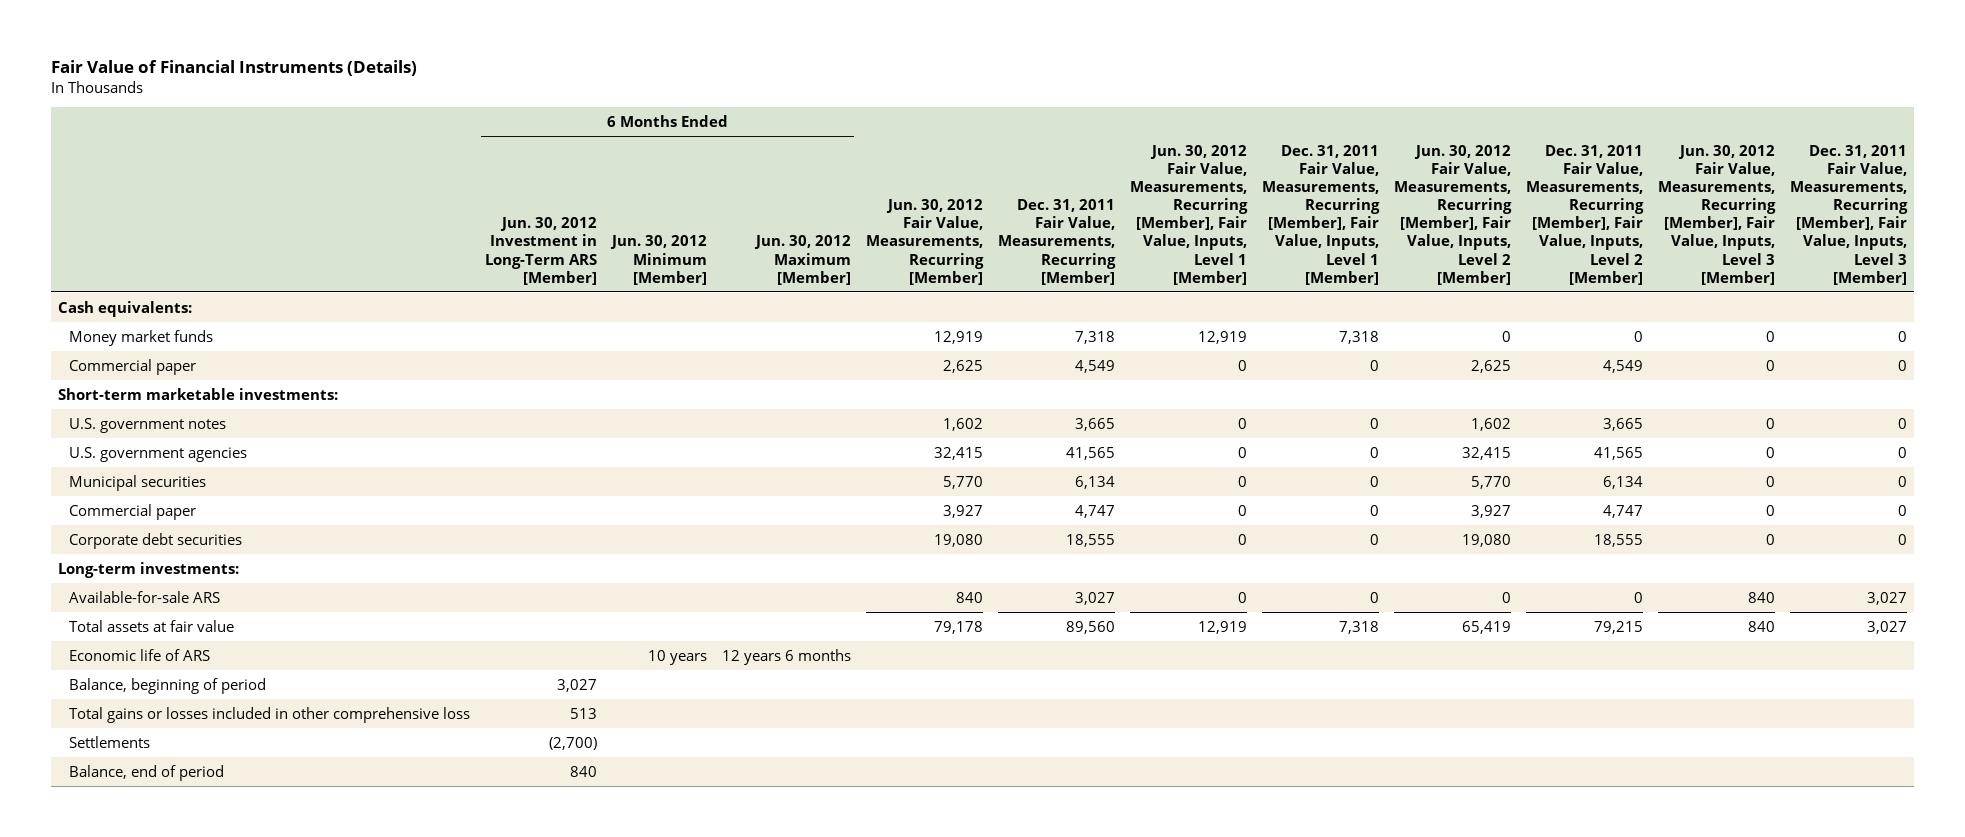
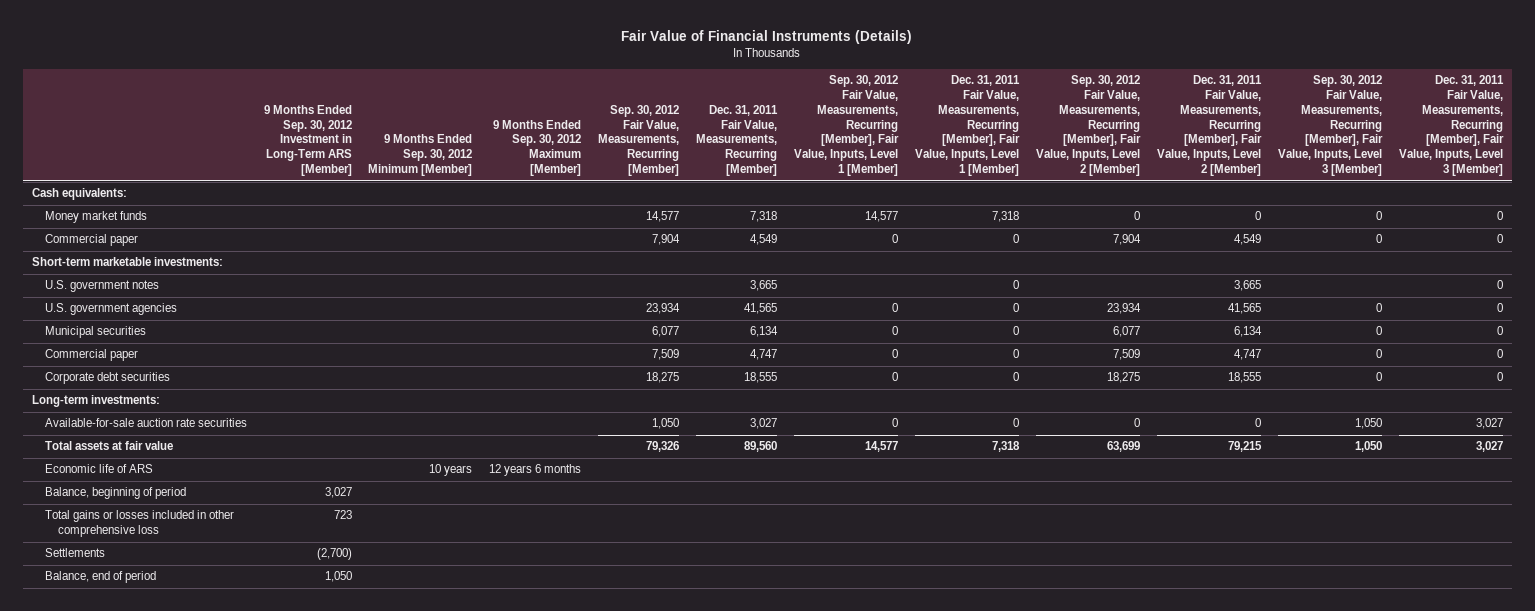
- | 6 Months Ended Jun. 30, 2012 Investment in Long-Term ARS [Member] | 6 Months Ended Jun. 30, 2012 Minimum [Member] | 6 Months Ended Jun. 30, 2012 Maximum [Member] | Jun. 30, 2012 Fair Value, Measurements, Recurring [Member] | Dec. 31, 2011 Fair Value, Measurements, Recurring [Member] | Jun. 30, 2012 Fair Value, Measurements, Recurring [Member], Fair Value, Inputs, Level 1 [Member] | Dec. 31, 2011 Fair Value, Measurements, Recurring [Member], Fair Value, Inputs, Level 1 [Member] | Jun. 30, 2012 Fair Value, Measurements, Recurring [Member], Fair Value, Inputs, Level 2 [Member] | Dec. 31, 2011 Fair Value, Measurements, Recurring [Member], Fair Value, Inputs, Level 2 [Member] | Jun. 30, 2012 Fair Value, Measurements, Recurring [Member], Fair Value, Inputs, Level 3 [Member] | Dec. 31, 2011 Fair Value, Measurements, Recurring [Member], Fair Value, Inputs, Level 3 [Member]
+ | 9 Months Ended Sep. 30, 2012 Investment in Long-Term ARS [Member] | 9 Months Ended Sep. 30, 2012 Minimum [Member] | 9 Months Ended Sep. 30, 2012 Maximum [Member] | Sep. 30, 2012 Fair Value, Measurements, Recurring [Member] | Dec. 31, 2011 Fair Value, Measurements, Recurring [Member] | Sep. 30, 2012 Fair Value, Measurements, Recurring [Member], Fair Value, Inputs, Level 1 [Member] | Dec. 31, 2011 Fair Value, Measurements, Recurring [Member], Fair Value, Inputs, Level 1 [Member] | Sep. 30, 2012 Fair Value, Measurements, Recurring [Member], Fair Value, Inputs, Level 2 [Member] | Dec. 31, 2011 Fair Value, Measurements, Recurring [Member], Fair Value, Inputs, Level 2 [Member] | Sep. 30, 2012 Fair Value, Measurements, Recurring [Member], Fair Value, Inputs, Level 3 [Member] | Dec. 31, 2011 Fair Value, Measurements, Recurring [Member], Fair Value, Inputs, Level 3 [Member]
- Available-for-sale ARS | | | | 840 | 3,027 | 0 | 0 | 0 | 0 | 840 | 3,027
+ Available-for-sale auction rate securities | | | | 1,050 | 3,027 | 0 | 0 | 0 | 0 | 1,050 | 3,027

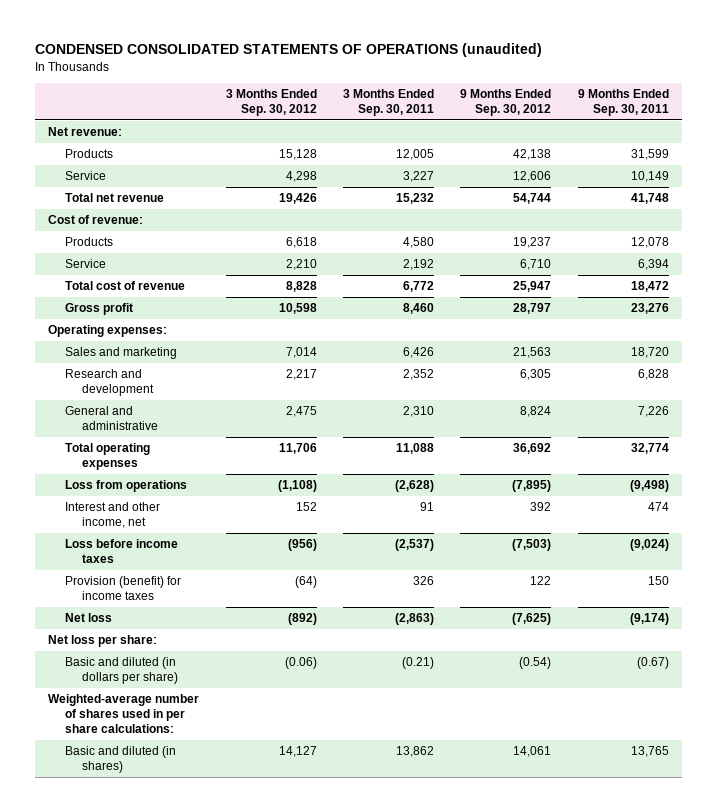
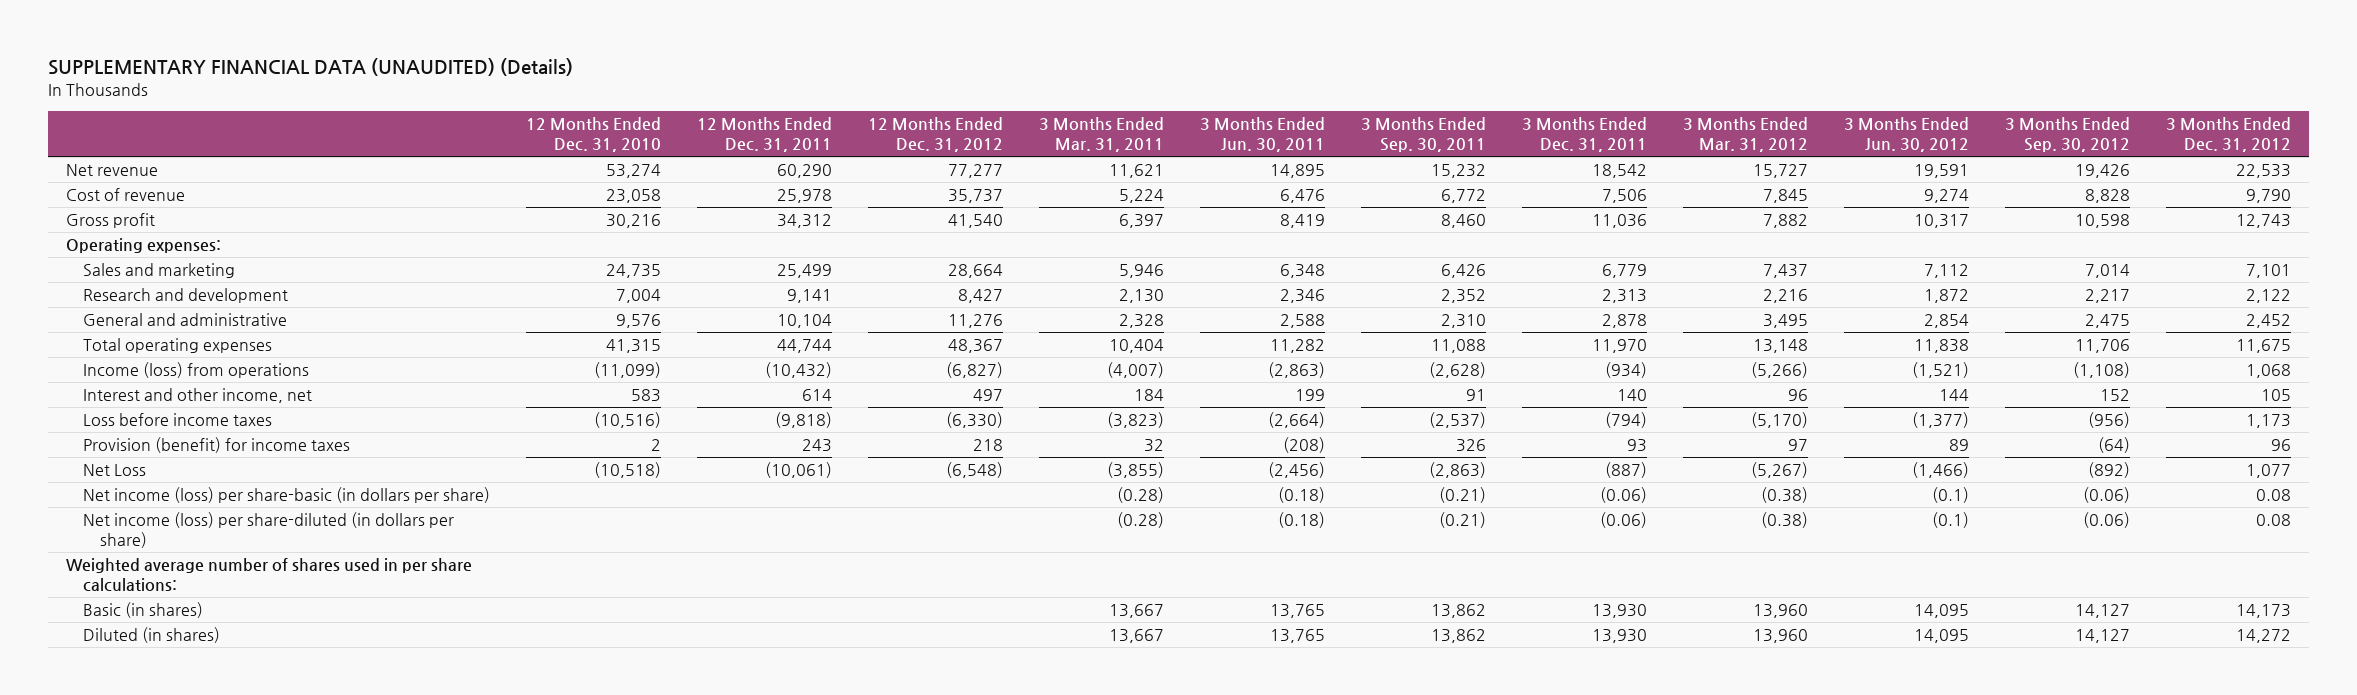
- CONDENSED CONSOLIDATED STATEMENTS OF OPERATIONS (unaudited)
+ SUPPLEMENTARY FINANCIAL DATA (UNAUDITED) (Details)
- | 3 Months Ended Sep. 30, 2012 | 3 Months Ended Sep. 30, 2011 | 9 Months Ended Sep. 30, 2012 | 9 Months Ended Sep. 30, 2011
+ | 12 Months Ended Dec. 31, 2010 | 12 Months Ended Dec. 31, 2011 | 12 Months Ended Dec. 31, 2012 | 3 Months Ended Mar. 31, 2011 | 3 Months Ended Jun. 30, 2011 | 3 Months Ended Sep. 30, 2011 | 3 Months Ended Dec. 31, 2011 | 3 Months Ended Mar. 31, 2012 | 3 Months Ended Jun. 30, 2012 | 3 Months Ended Sep. 30, 2012 | 3 Months Ended Dec. 31, 2012
- Net revenue:
- Products | 15,128 | 12,005 | 42,138 | 31,599
- Service | 4,298 | 3,227 | 12,606 | 10,149
- Total net revenue | 19,426 | 15,232 | 54,744 | 41,748
- Cost of revenue:
- Products | 6,618 | 4,580 | 19,237 | 12,078
- Service | 2,210 | 2,192 | 6,710 | 6,394
- Total cost of revenue | 8,828 | 6,772 | 25,947 | 18,472
+ Net revenue | 53,274 | 60,290 | 77,277 | 11,621 | 14,895 | 15,232 | 18,542 | 15,727 | 19,591 | 19,426 | 22,533
+ Cost of revenue | 23,058 | 25,978 | 35,737 | 5,224 | 6,476 | 6,772 | 7,506 | 7,845 | 9,274 | 8,828 | 9,790
- Loss from operations | (1,108) | (2,628) | (7,895) | (9,498)
+ Income (loss) from operations | (11,099) | (10,432) | (6,827) | (4,007) | (2,863) | (2,628) | (934) | (5,266) | (1,521) | (1,108) | 1,068
- Net loss | (892) | (2,863) | (7,625) | (9,174)
- Net loss per share:
- Basic and diluted (in dollars per share) | (0.06) | (0.21) | (0.54) | (0.67)
- Weighted-average number of shares used in per share calculations:
- Basic and diluted (in shares) | 14,127 | 13,862 | 14,061 | 13,765
+ Net Loss | (10,518) | (10,061) | (6,548) | (3,855) | (2,456) | (2,863) | (887) | (5,267) | (1,466) | (892) | 1,077
+ Net income (loss) per share-basic (in dollars per share) | | | | (0.28) | (0.18) | (0.21) | (0.06) | (0.38) | (0.1) | (0.06) | 0.08
+ Net income (loss) per share-diluted (in dollars per share) | | | | (0.28) | (0.18) | (0.21) | (0.06) | (0.38) | (0.1) | (0.06) | 0.08
+ Weighted average number of shares used in per share calculations:
+ Basic (in shares) | | | | 13,667 | 13,765 | 13,862 | 13,930 | 13,960 | 14,095 | 14,127 | 14,173
+ Diluted (in shares) | | | | 13,667 | 13,765 | 13,862 | 13,930 | 13,960 | 14,095 | 14,127 | 14,272

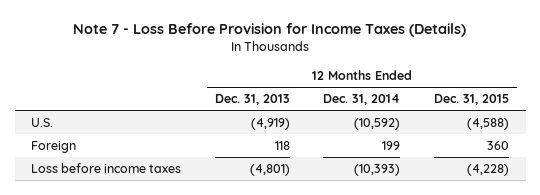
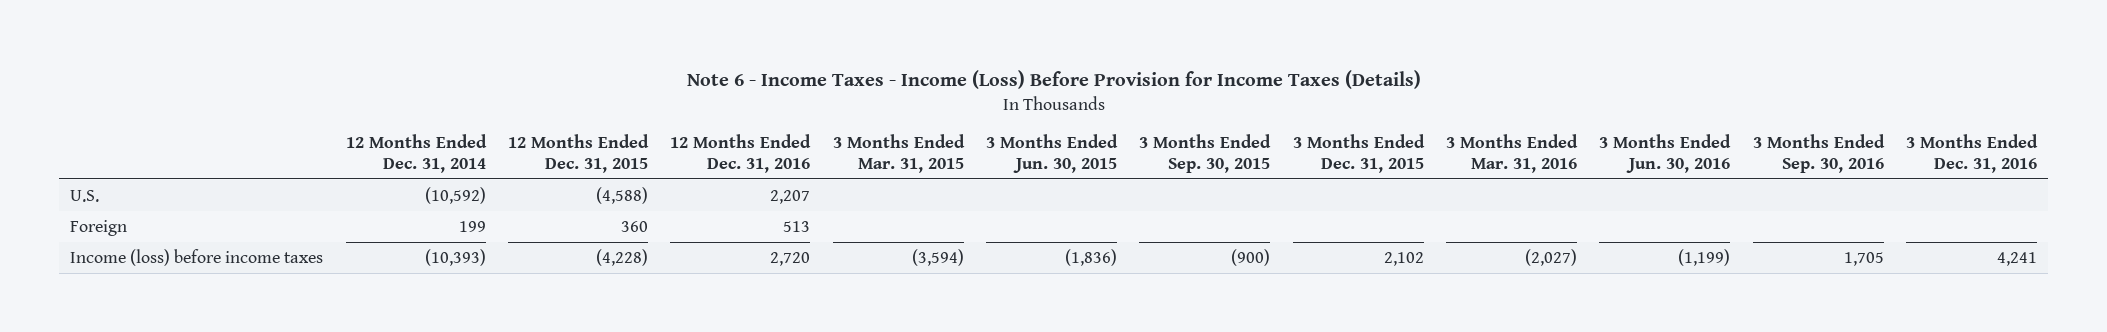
- Note 7 - Loss Before Provision for Income Taxes (Details)
+ Note 6 - Income Taxes - Income (Loss) Before Provision for Income Taxes (Details)
- | 12 Months Ended Dec. 31, 2013 | 12 Months Ended Dec. 31, 2014 | 12 Months Ended Dec. 31, 2015
+ | 12 Months Ended Dec. 31, 2014 | 12 Months Ended Dec. 31, 2015 | 12 Months Ended Dec. 31, 2016 | 3 Months Ended Mar. 31, 2015 | 3 Months Ended Jun. 30, 2015 | 3 Months Ended Sep. 30, 2015 | 3 Months Ended Dec. 31, 2015 | 3 Months Ended Mar. 31, 2016 | 3 Months Ended Jun. 30, 2016 | 3 Months Ended Sep. 30, 2016 | 3 Months Ended Dec. 31, 2016
- Loss before income taxes | (4,801) | (10,393) | (4,228)
+ Income (loss) before income taxes | (10,393) | (4,228) | 2,720 | (3,594) | (1,836) | (900) | 2,102 | (2,027) | (1,199) | 1,705 | 4,241

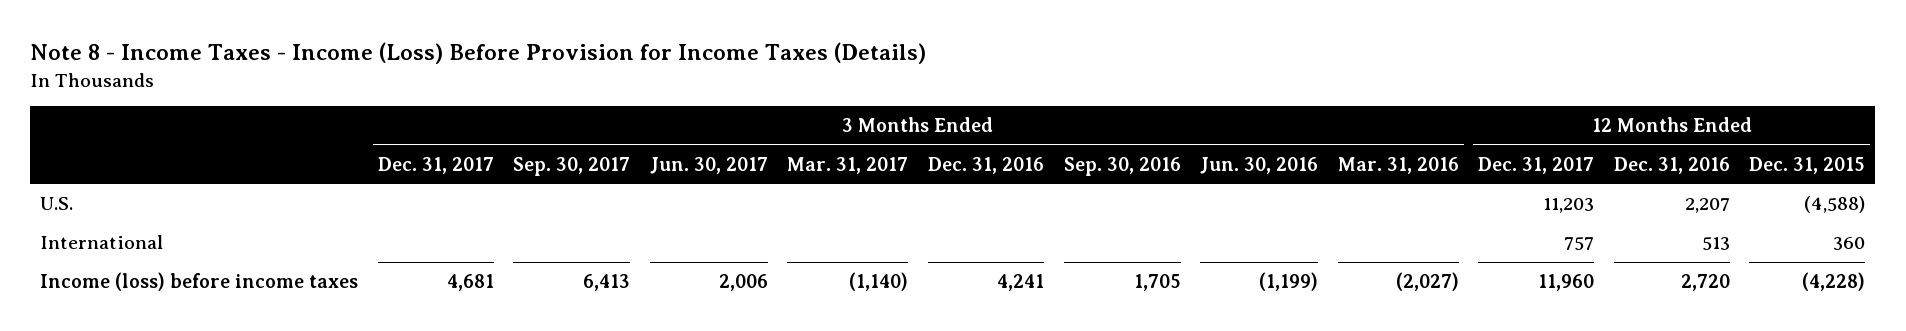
- Note 6 - Income Taxes - Income (Loss) Before Provision for Income Taxes (Details)
+ Note 8 - Income Taxes - Income (Loss) Before Provision for Income Taxes (Details)
- | 12 Months Ended Dec. 31, 2014 | 12 Months Ended Dec. 31, 2015 | 12 Months Ended Dec. 31, 2016 | 3 Months Ended Mar. 31, 2015 | 3 Months Ended Jun. 30, 2015 | 3 Months Ended Sep. 30, 2015 | 3 Months Ended Dec. 31, 2015 | 3 Months Ended Mar. 31, 2016 | 3 Months Ended Jun. 30, 2016 | 3 Months Ended Sep. 30, 2016 | 3 Months Ended Dec. 31, 2016
+ | 3 Months Ended Dec. 31, 2017 | 3 Months Ended Sep. 30, 2017 | 3 Months Ended Jun. 30, 2017 | 3 Months Ended Mar. 31, 2017 | 3 Months Ended Dec. 31, 2016 | 3 Months Ended Sep. 30, 2016 | 3 Months Ended Jun. 30, 2016 | 3 Months Ended Mar. 31, 2016 | 12 Months Ended Dec. 31, 2017 | 12 Months Ended Dec. 31, 2016 | 12 Months Ended Dec. 31, 2015
- Foreign | 199 | 360 | 513 | | | | | | | |
+ International | | | | | | | | | 757 | 513 | 360

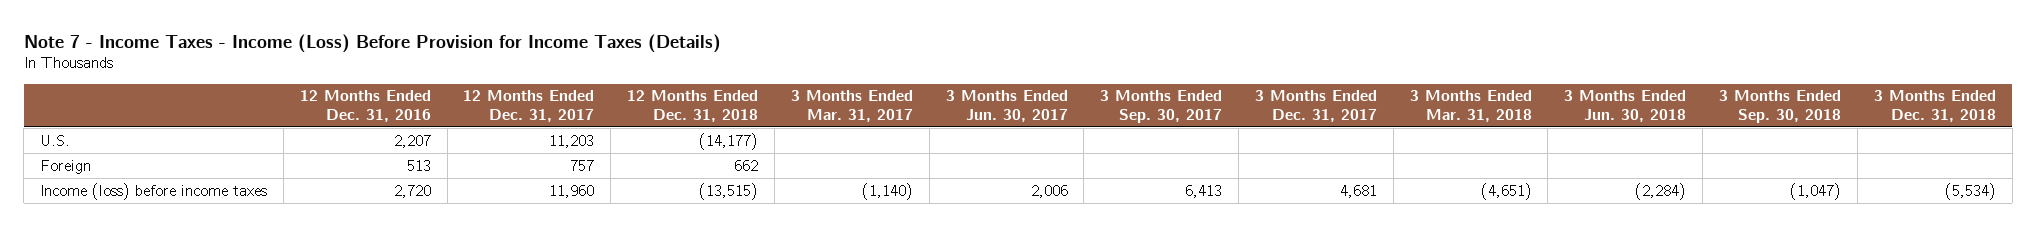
- Note 8 - Income Taxes - Income (Loss) Before Provision for Income Taxes (Details)
+ Note 7 - Income Taxes - Income (Loss) Before Provision for Income Taxes (Details)
- | 3 Months Ended Dec. 31, 2017 | 3 Months Ended Sep. 30, 2017 | 3 Months Ended Jun. 30, 2017 | 3 Months Ended Mar. 31, 2017 | 3 Months Ended Dec. 31, 2016 | 3 Months Ended Sep. 30, 2016 | 3 Months Ended Jun. 30, 2016 | 3 Months Ended Mar. 31, 2016 | 12 Months Ended Dec. 31, 2017 | 12 Months Ended Dec. 31, 2016 | 12 Months Ended Dec. 31, 2015
+ | 12 Months Ended Dec. 31, 2016 | 12 Months Ended Dec. 31, 2017 | 12 Months Ended Dec. 31, 2018 | 3 Months Ended Mar. 31, 2017 | 3 Months Ended Jun. 30, 2017 | 3 Months Ended Sep. 30, 2017 | 3 Months Ended Dec. 31, 2017 | 3 Months Ended Mar. 31, 2018 | 3 Months Ended Jun. 30, 2018 | 3 Months Ended Sep. 30, 2018 | 3 Months Ended Dec. 31, 2018
- International | | | | | | | | | 757 | 513 | 360
+ Foreign | 513 | 757 | 662 | | | | | | | |

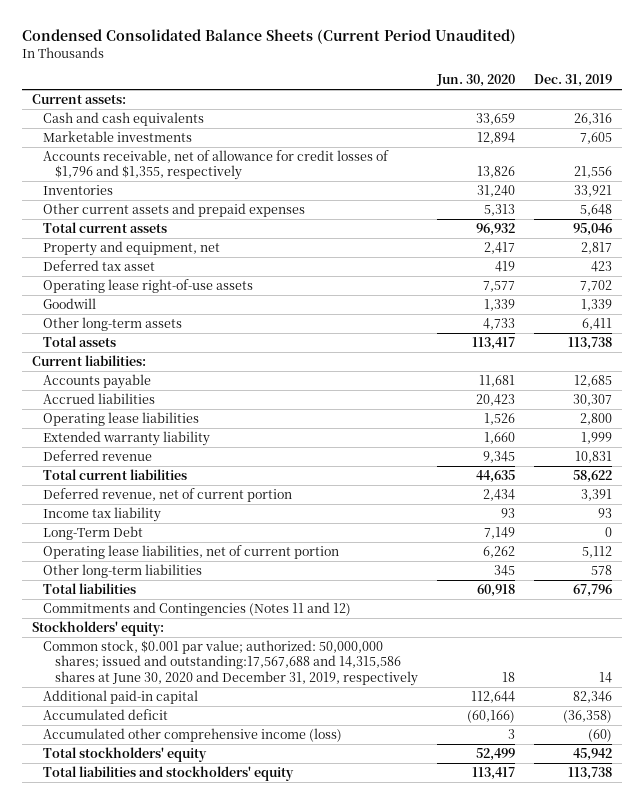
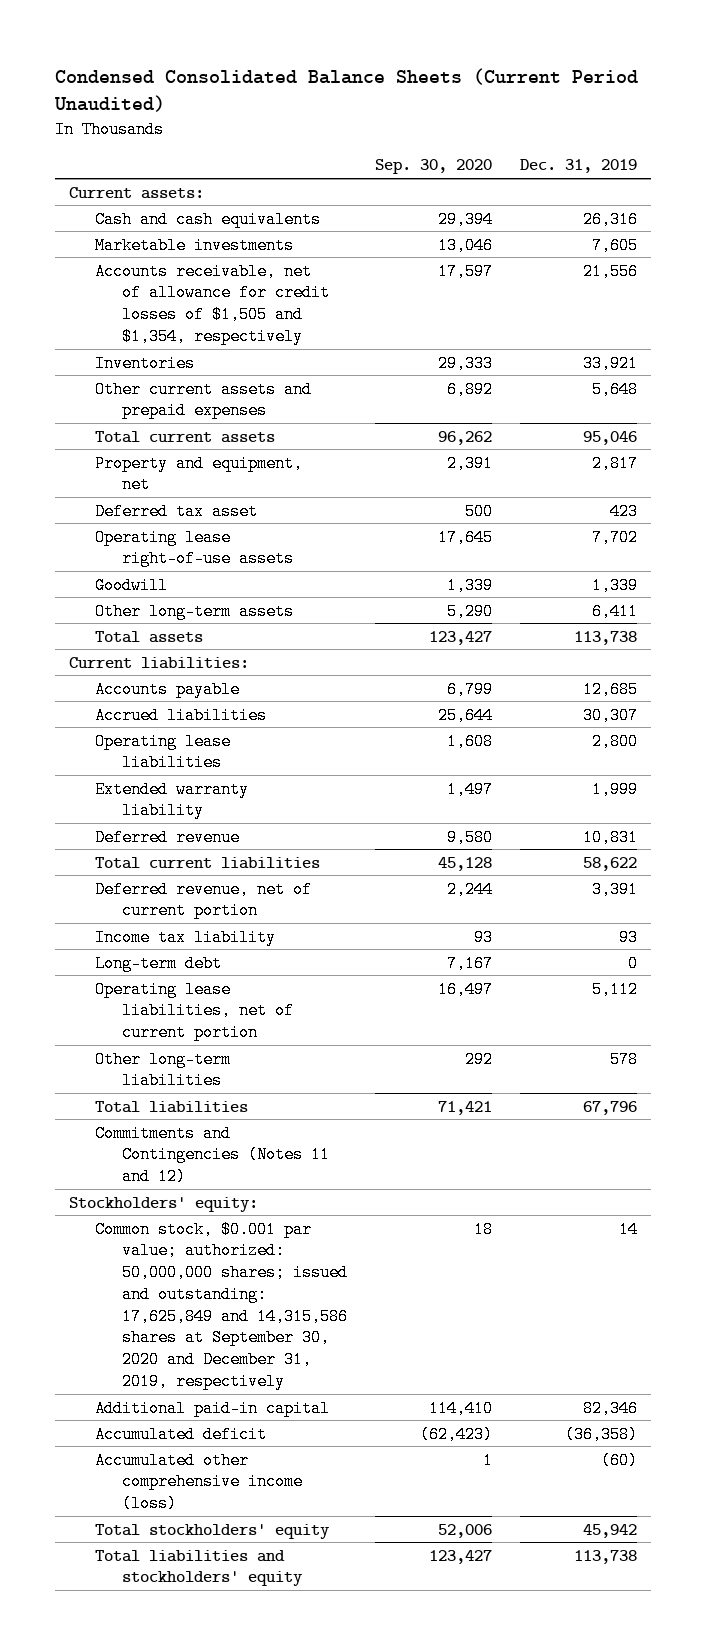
- | Jun. 30, 2020 | Dec. 31, 2019
+ | Sep. 30, 2020 | Dec. 31, 2019
- Accounts receivable, net of allowance for credit losses of $1,796 and $1,355, respectively | 13,826 | 21,556
+ Accounts receivable, net of allowance for credit losses of $1,505 and $1,354, respectively | 17,597 | 21,556
- Long-Term Debt | 7,149 | 0
+ Long-term debt | 7,167 | 0
- Common stock, $0.001 par value; authorized: 50,000,000 shares; issued and outstanding:17,567,688 and 14,315,586 shares at June 30, 2020 and December 31, 2019, respectively | 18 | 14
+ Common stock, $0.001 par value; authorized: 50,000,000 shares; issued and outstanding: 17,625,849 and 14,315,586 shares at September 30, 2020 and December 31, 2019, respectively | 18 | 14

